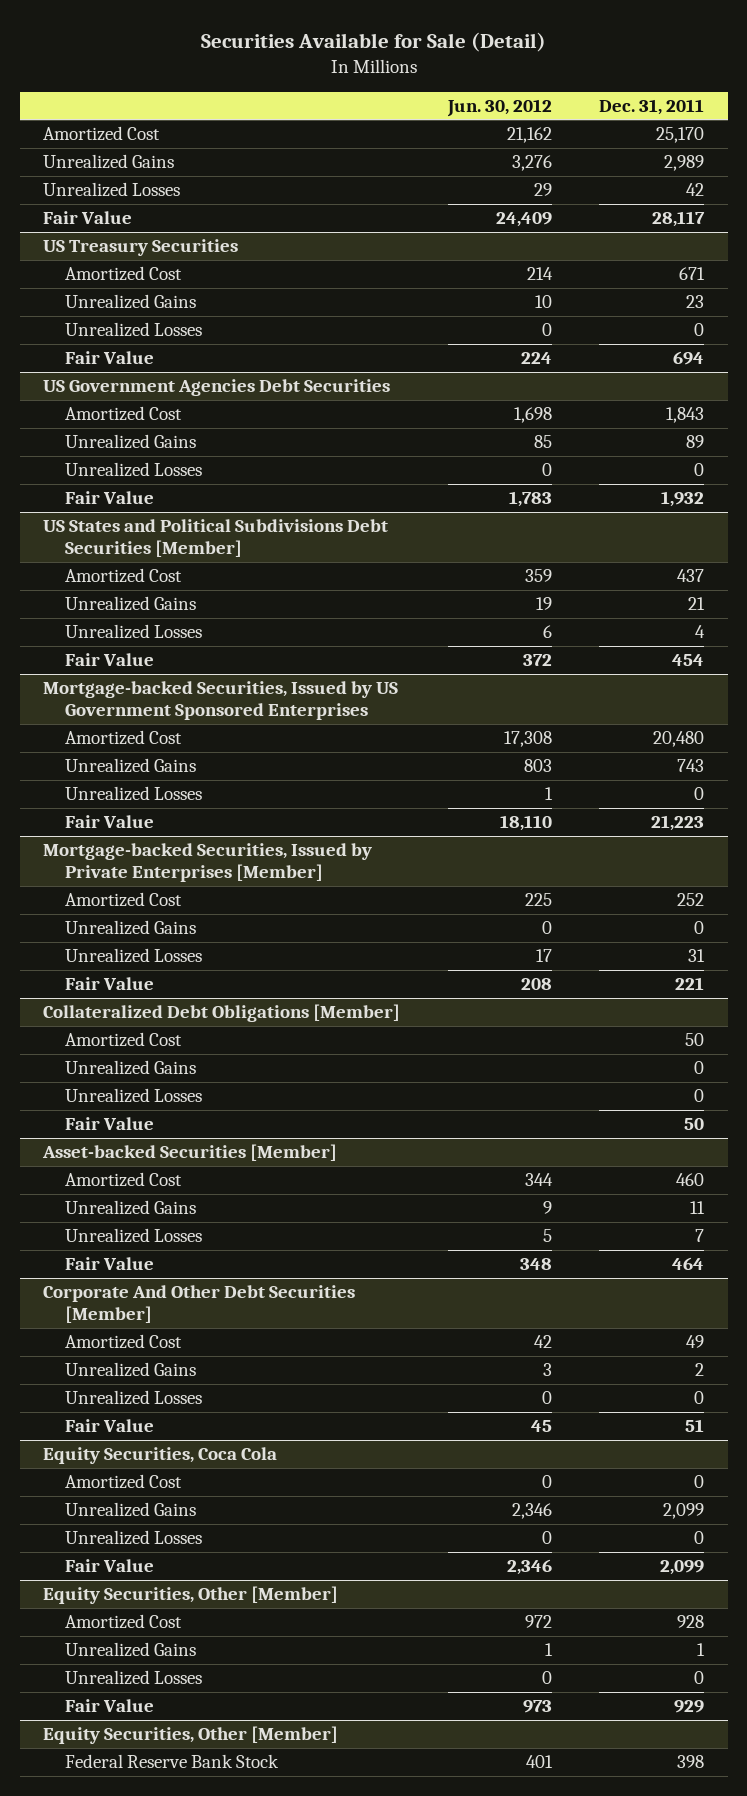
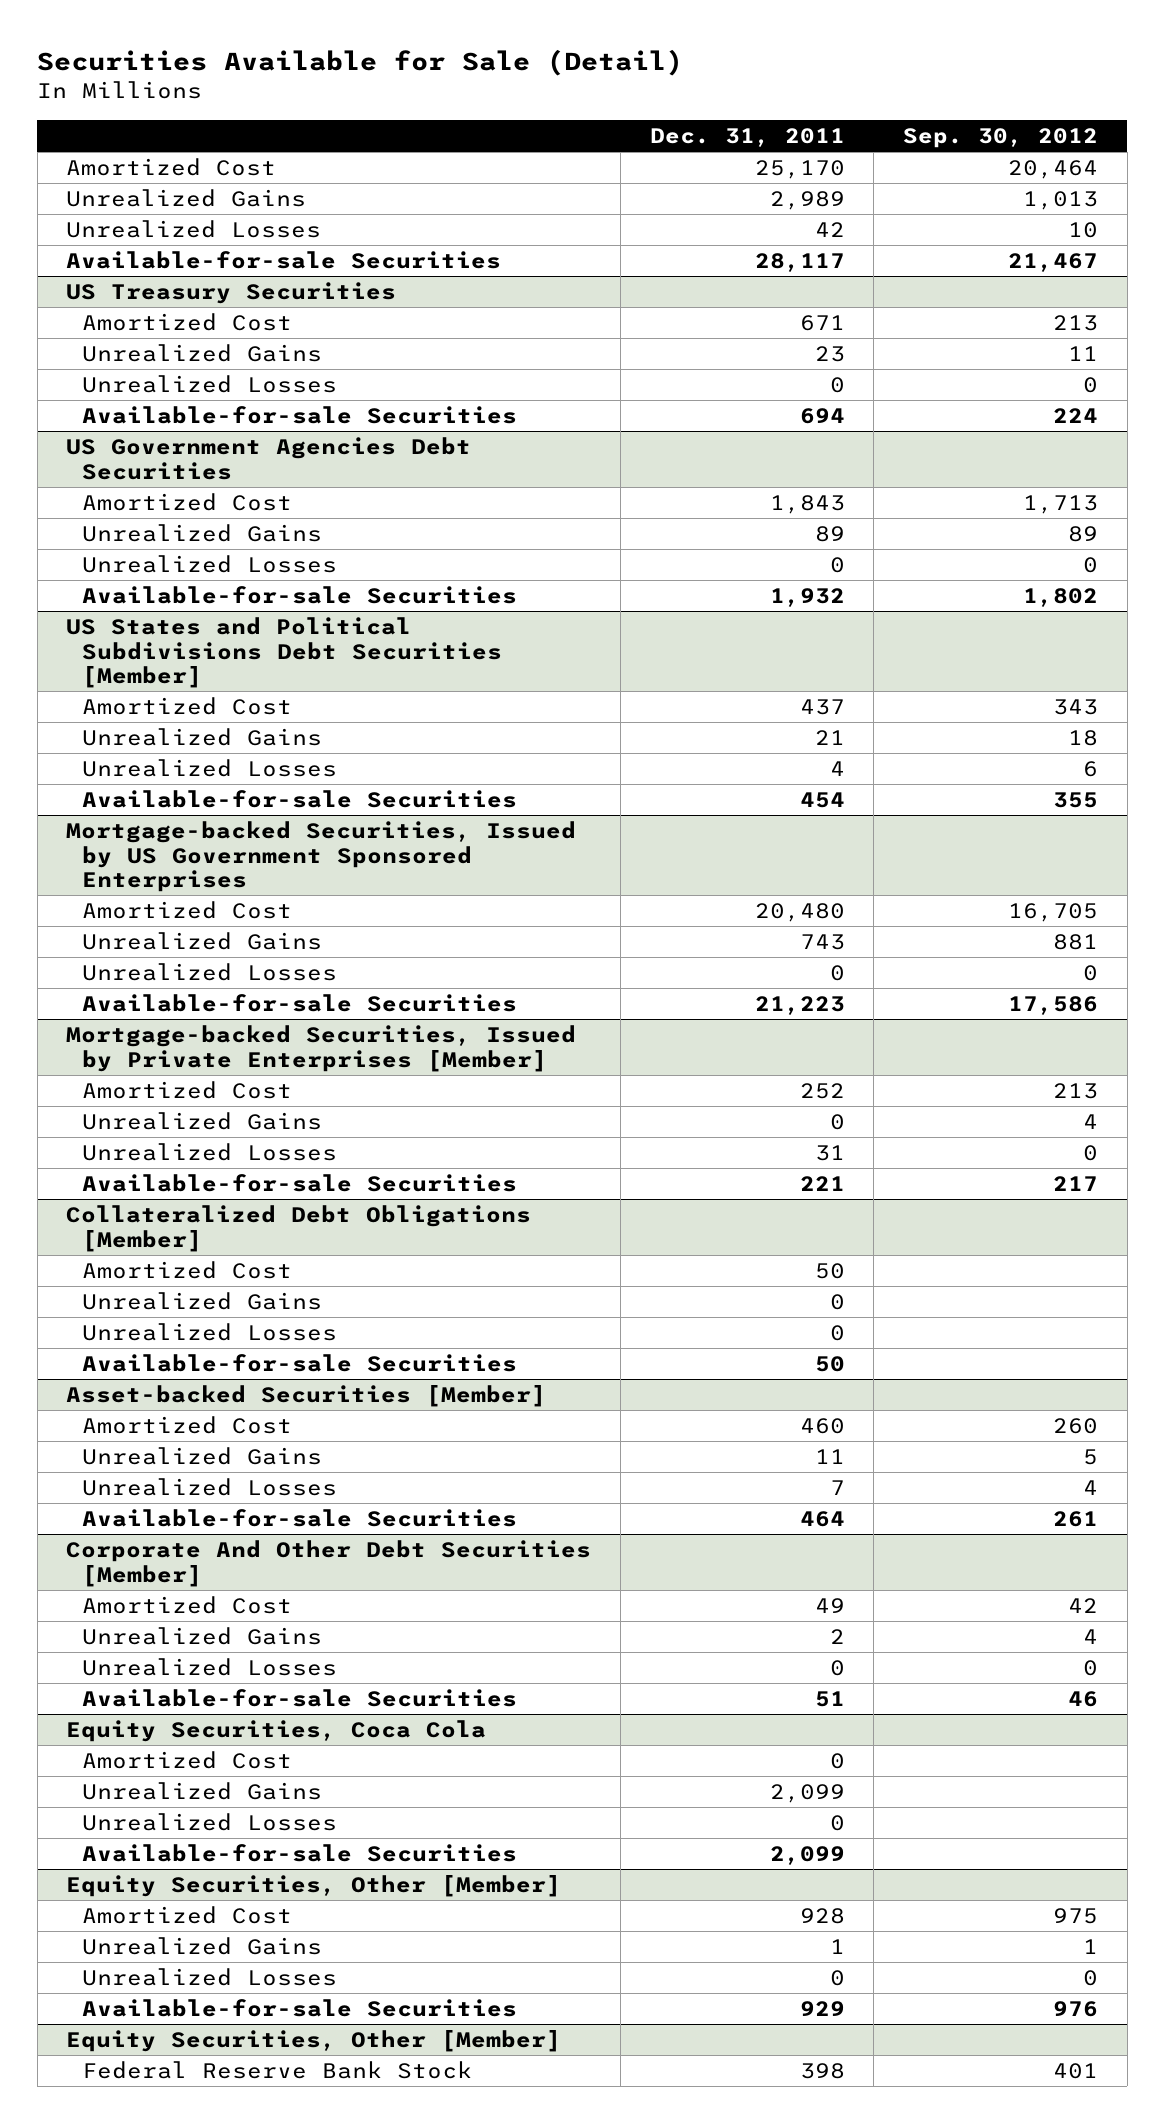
- | Jun. 30, 2012 | Dec. 31, 2011
+ | Dec. 31, 2011 | Sep. 30, 2012
- Fair Value | 24,409 | 28,117
+ Available-for-sale Securities | 28,117 | 21,467
@ US Treasury Securities
- Fair Value | 224 | 694
+ Available-for-sale Securities | 694 | 224
@ US Government Agencies Debt Securities
- Fair Value | 1,783 | 1,932
+ Available-for-sale Securities | 1,932 | 1,802
@ US States and Political Subdivisions Debt Securities [Member]
- Fair Value | 372 | 454
+ Available-for-sale Securities | 454 | 355
@ Mortgage-backed Securities, Issued by US Government Sponsored Enterprises
- Fair Value | 18,110 | 21,223
+ Available-for-sale Securities | 21,223 | 17,586
@ Mortgage-backed Securities, Issued by Private Enterprises [Member]
- Fair Value | 208 | 221
+ Available-for-sale Securities | 221 | 217
@ Collateralized Debt Obligations [Member]
- Fair Value | | 50
+ Available-for-sale Securities | 50 |
@ Asset-backed Securities [Member]
- Fair Value | 348 | 464
+ Available-for-sale Securities | 464 | 261
@ Corporate And Other Debt Securities [Member]
- Fair Value | 45 | 51
+ Available-for-sale Securities | 51 | 46
@ Equity Securities, Coca Cola
- Fair Value | 2,346 | 2,099
+ Available-for-sale Securities | 2,099 |
@ Equity Securities, Other [Member]
- Fair Value | 973 | 929
+ Available-for-sale Securities | 929 | 976

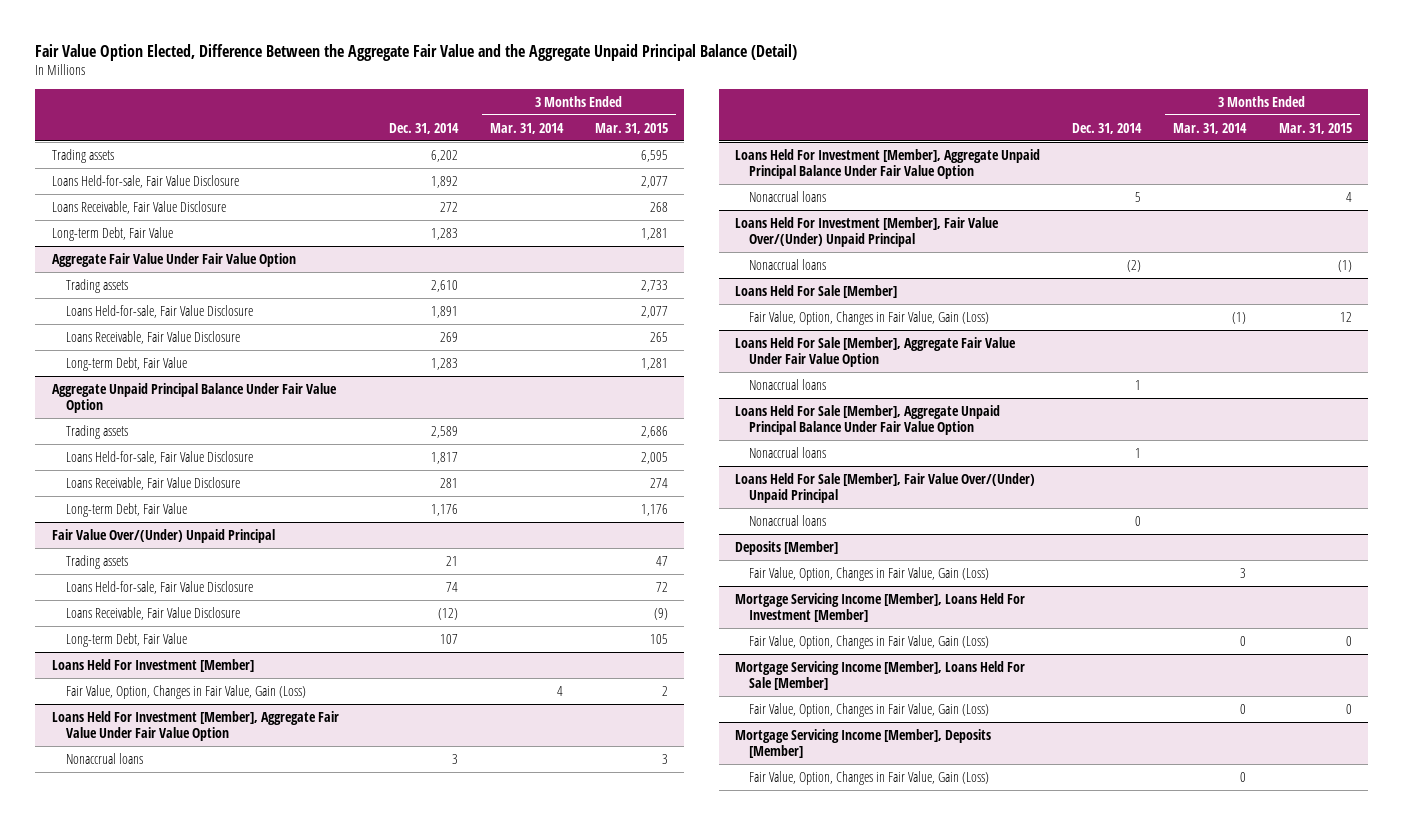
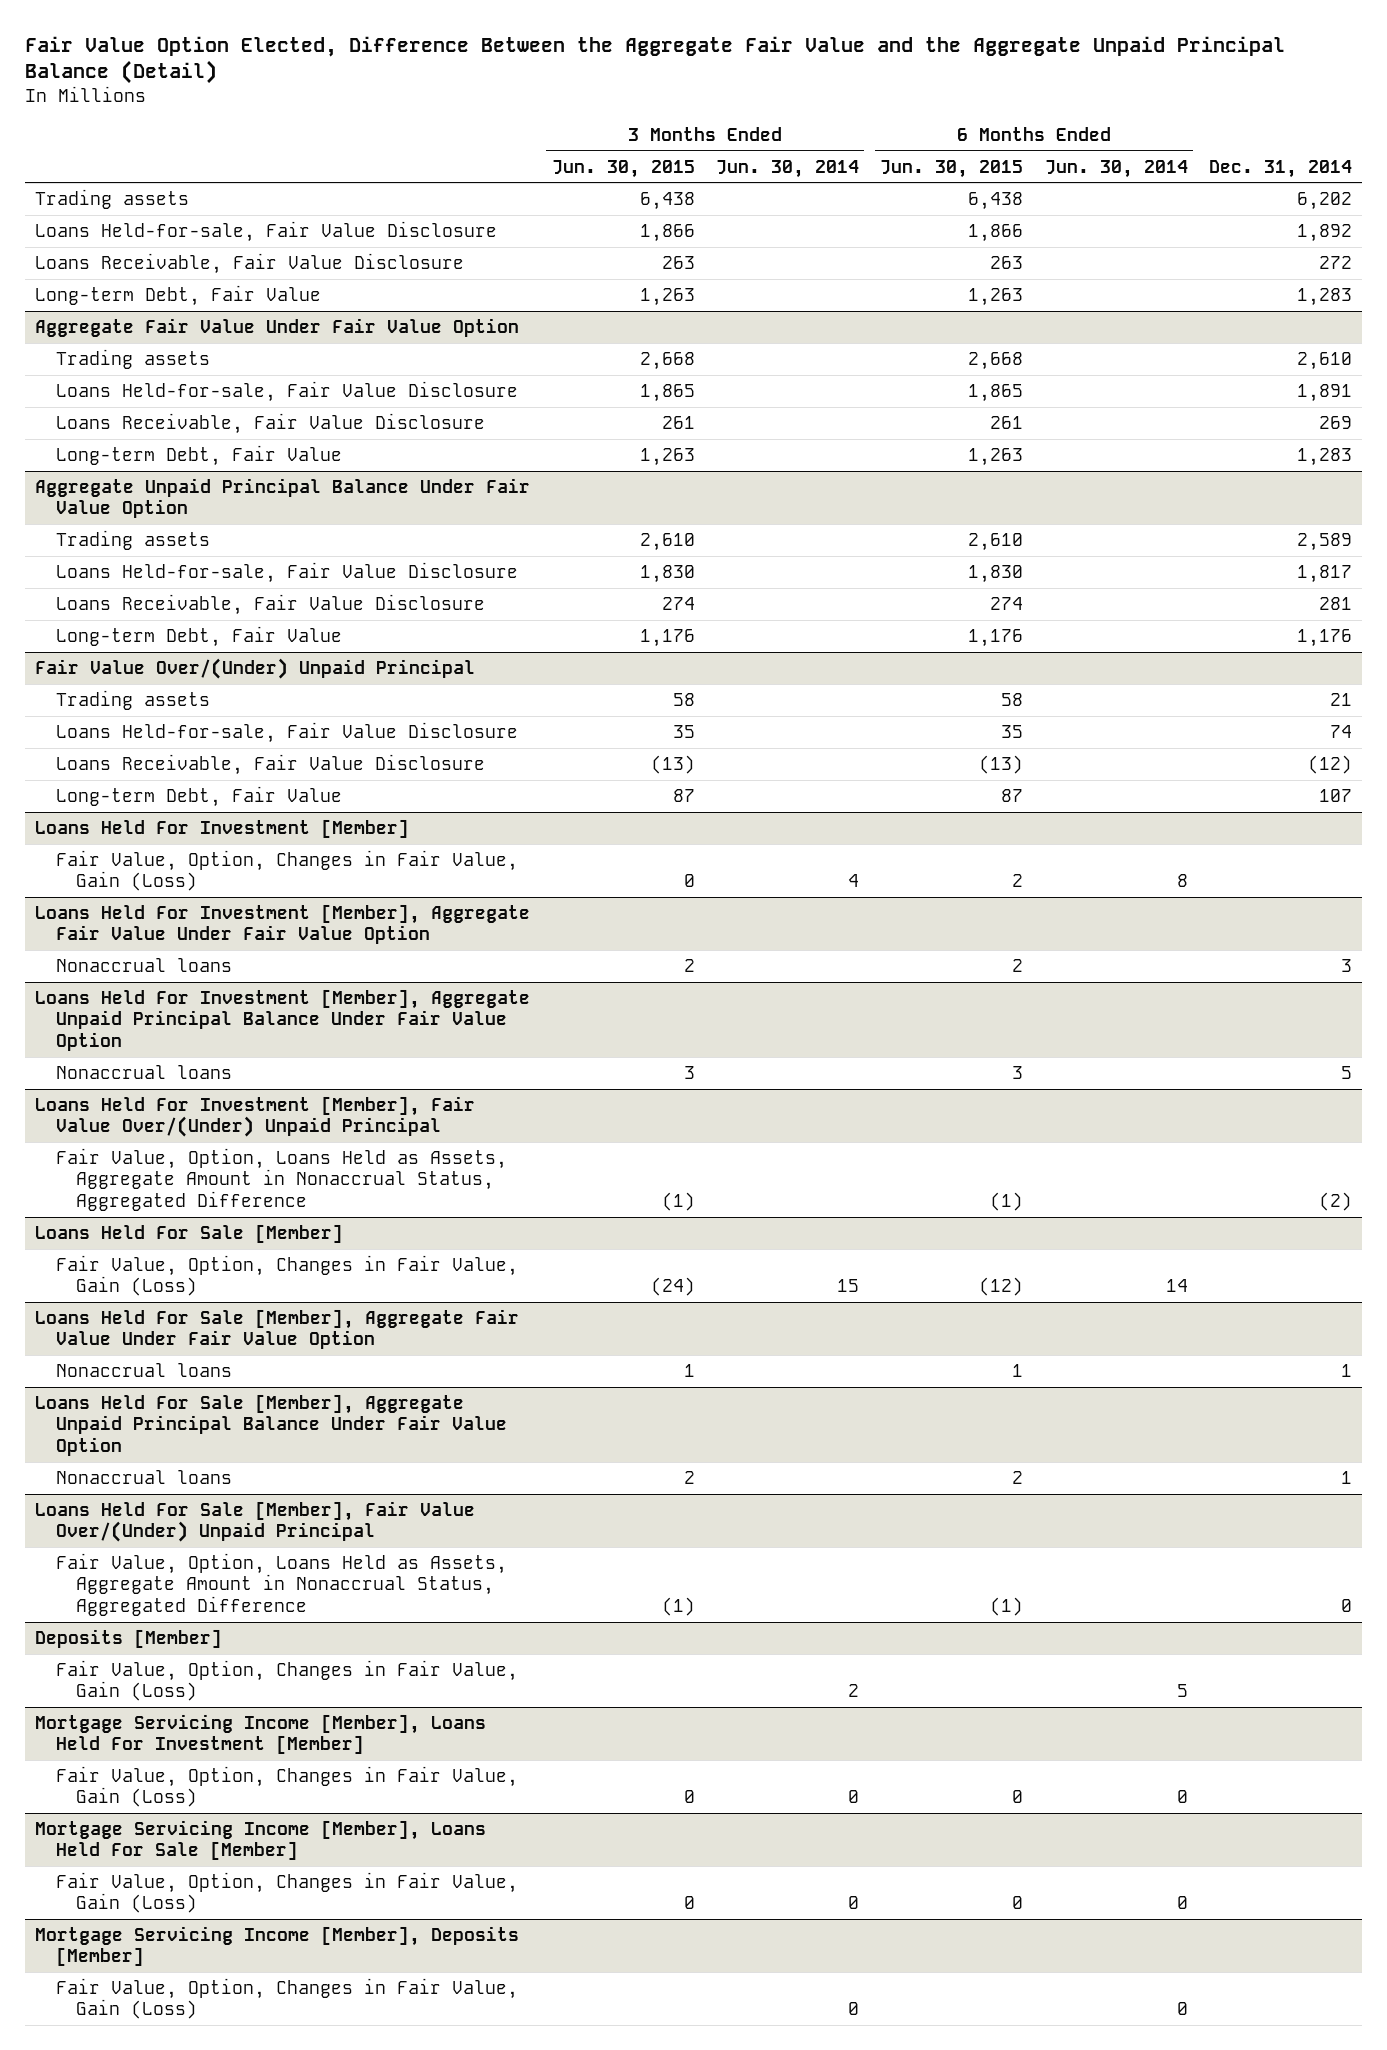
- | Dec. 31, 2014 | 3 Months Ended Mar. 31, 2014 | 3 Months Ended Mar. 31, 2015
+ | 3 Months Ended Jun. 30, 2015 | 3 Months Ended Jun. 30, 2014 | 6 Months Ended Jun. 30, 2015 | 6 Months Ended Jun. 30, 2014 | Dec. 31, 2014
@ Loans Held For Investment [Member], Fair Value Over/(Under) Unpaid Principal
- Nonaccrual loans | (2) | | (1)
+ Fair Value, Option, Loans Held as Assets, Aggregate Amount in Nonaccrual Status, Aggregated Difference | (1) | | (1) | | (2)
@ Loans Held For Sale [Member], Fair Value Over/(Under) Unpaid Principal
- Nonaccrual loans | 0 | |
+ Fair Value, Option, Loans Held as Assets, Aggregate Amount in Nonaccrual Status, Aggregated Difference | (1) | | (1) | | 0

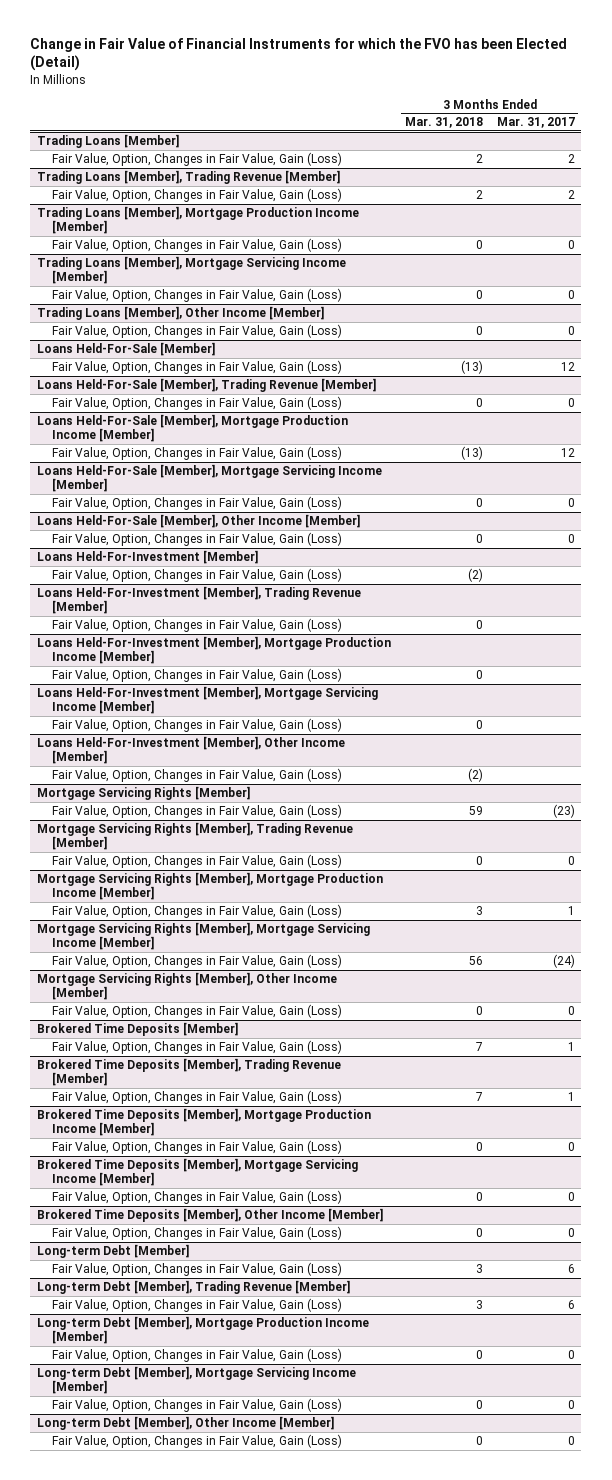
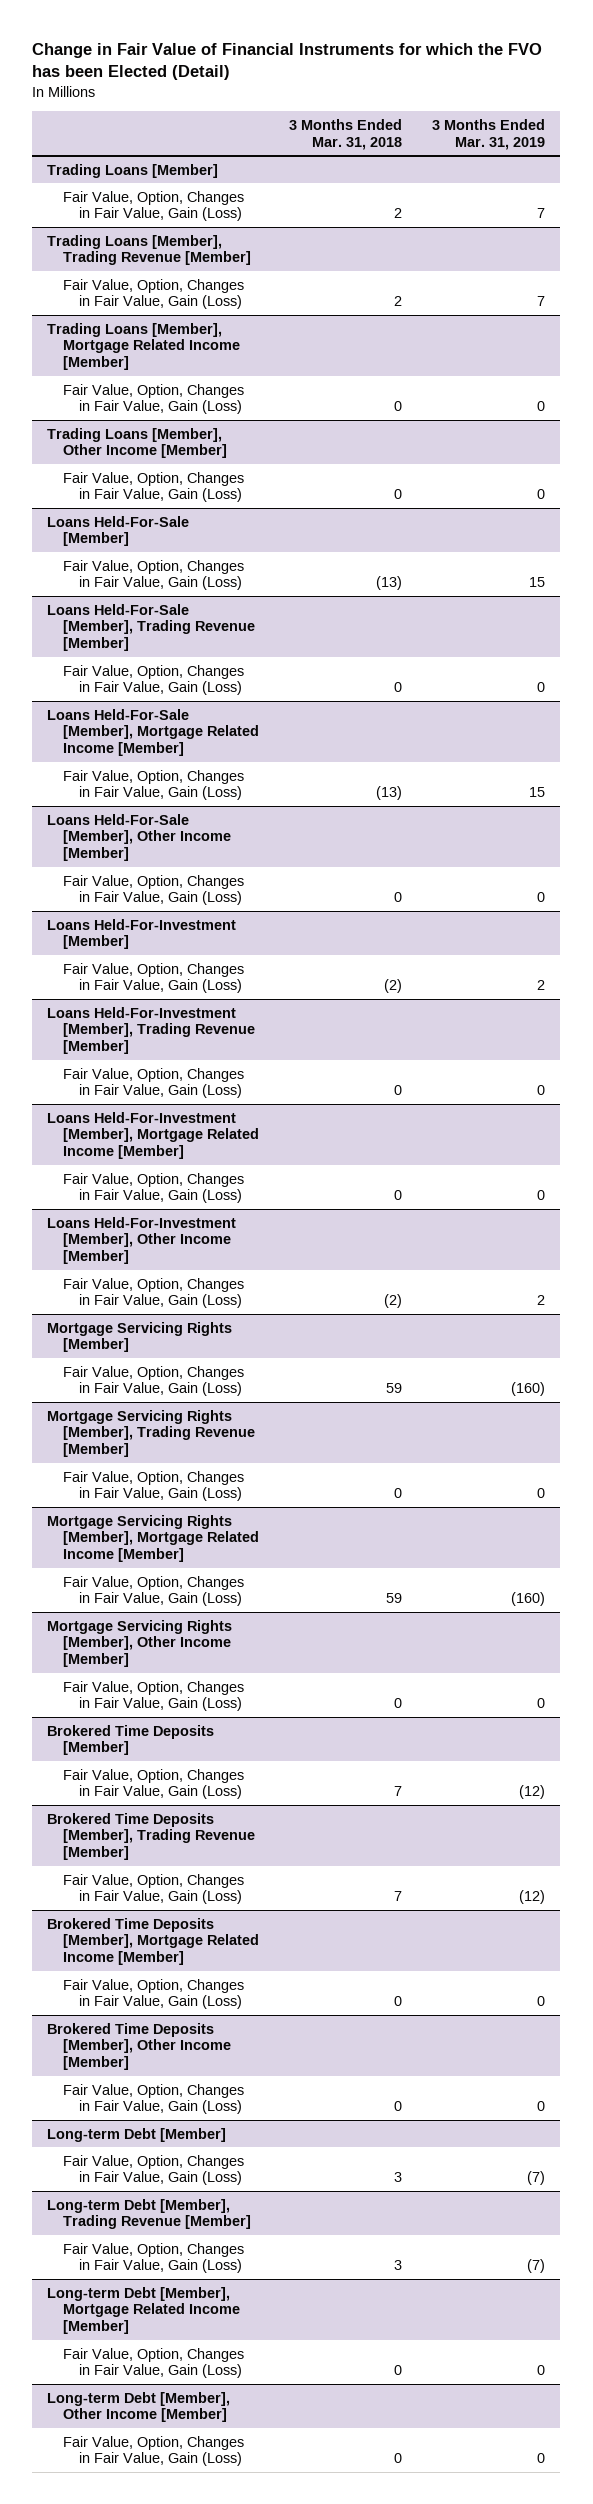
- | 3 Months Ended Mar. 31, 2018 | 3 Months Ended Mar. 31, 2017
+ | 3 Months Ended Mar. 31, 2018 | 3 Months Ended Mar. 31, 2019
- Trading Loans [Member], Mortgage Production Income [Member]
- Fair Value, Option, Changes in Fair Value, Gain (Loss) | 0 | 0
- Trading Loans [Member], Mortgage Servicing Income [Member]
+ Trading Loans [Member], Mortgage Related Income [Member]
- Loans Held-For-Sale [Member], Mortgage Production Income [Member]
+ Loans Held-For-Sale [Member], Mortgage Related Income [Member]
- Loans Held-For-Sale [Member], Mortgage Servicing Income [Member]
- Fair Value, Option, Changes in Fair Value, Gain (Loss) | 0 | 0
- Loans Held-For-Investment [Member], Mortgage Production Income [Member]
- Fair Value, Option, Changes in Fair Value, Gain (Loss) | 0 |
- Loans Held-For-Investment [Member], Mortgage Servicing Income [Member]
+ Loans Held-For-Investment [Member], Mortgage Related Income [Member]
- Mortgage Servicing Rights [Member], Mortgage Production Income [Member]
- Fair Value, Option, Changes in Fair Value, Gain (Loss) | 3 | 1
- Mortgage Servicing Rights [Member], Mortgage Servicing Income [Member]
- Fair Value, Option, Changes in Fair Value, Gain (Loss) | 56 | (24)
+ Mortgage Servicing Rights [Member], Mortgage Related Income [Member]
+ Fair Value, Option, Changes in Fair Value, Gain (Loss) | 59 | (160)
- Brokered Time Deposits [Member], Mortgage Production Income [Member]
- Fair Value, Option, Changes in Fair Value, Gain (Loss) | 0 | 0
- Brokered Time Deposits [Member], Mortgage Servicing Income [Member]
+ Brokered Time Deposits [Member], Mortgage Related Income [Member]
- Long-term Debt [Member], Mortgage Production Income [Member]
- Fair Value, Option, Changes in Fair Value, Gain (Loss) | 0 | 0
- Long-term Debt [Member], Mortgage Servicing Income [Member]
+ Long-term Debt [Member], Mortgage Related Income [Member]

